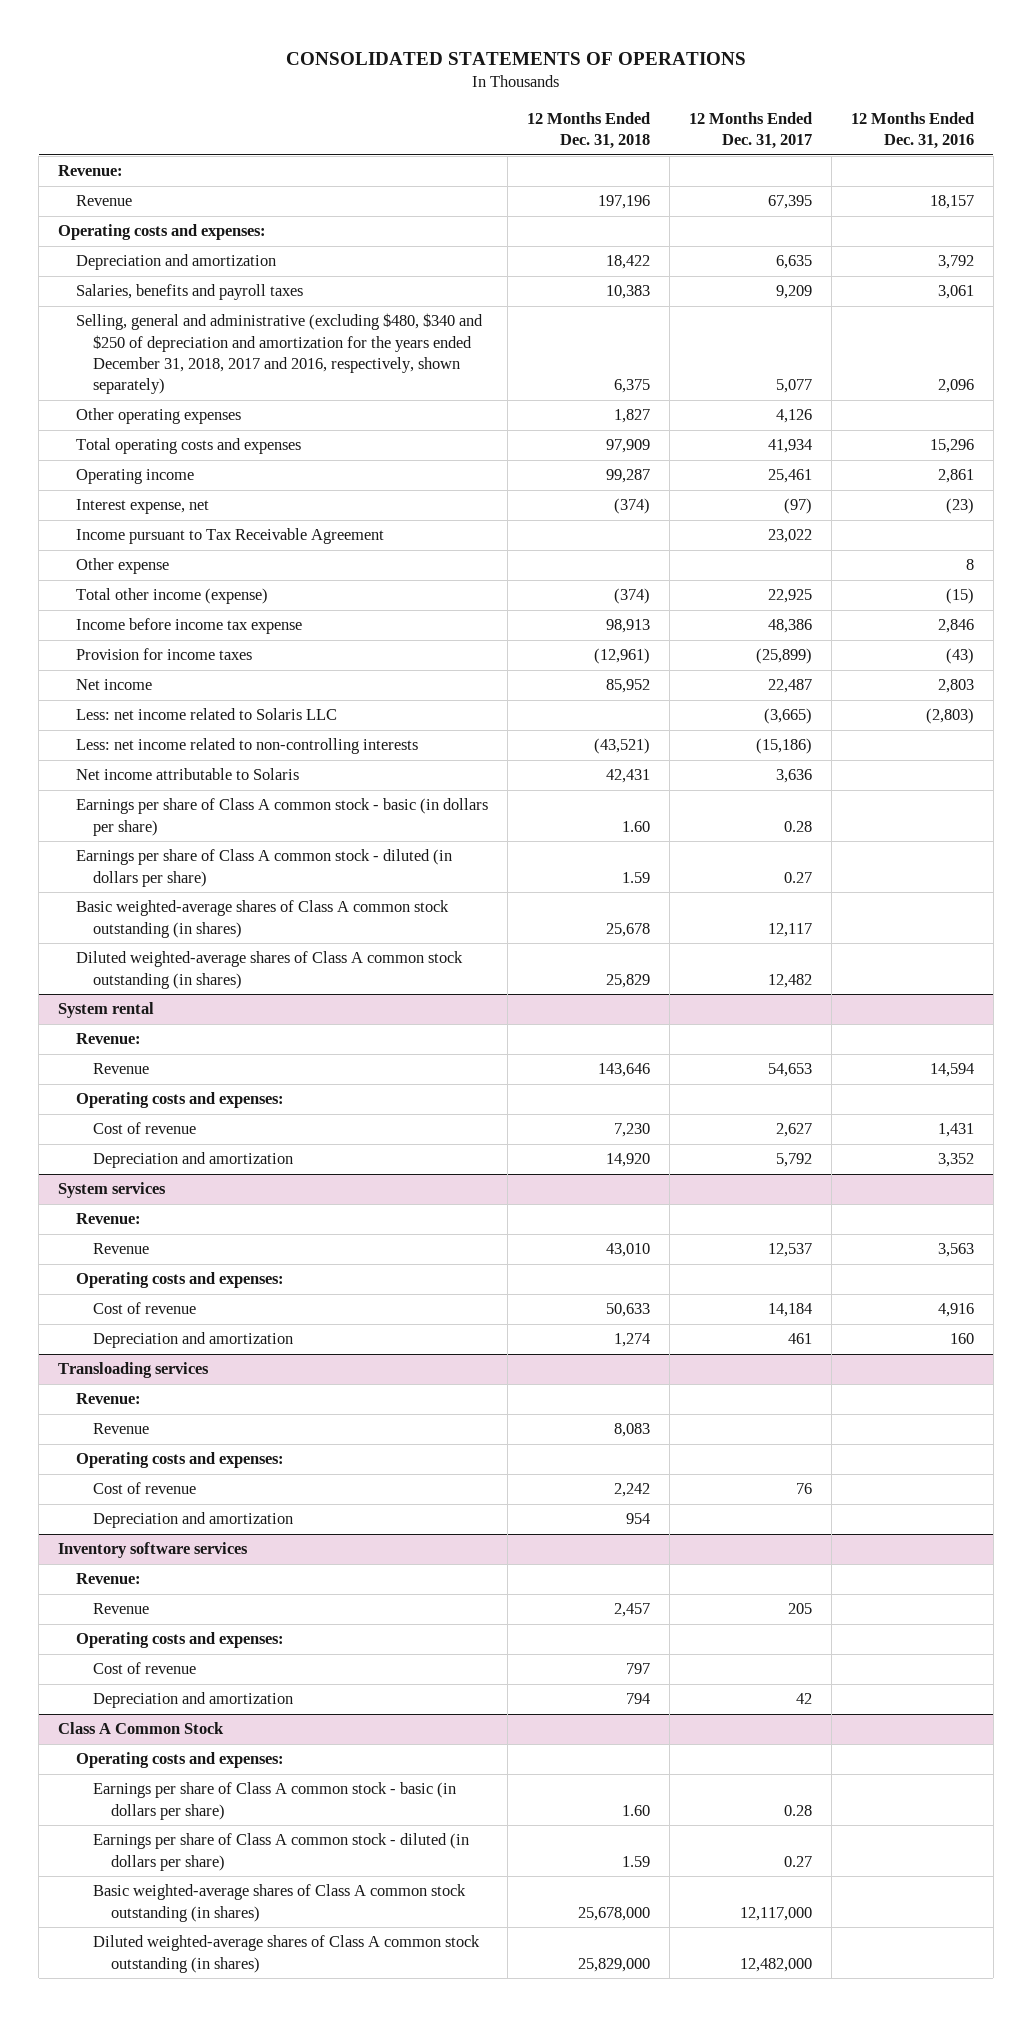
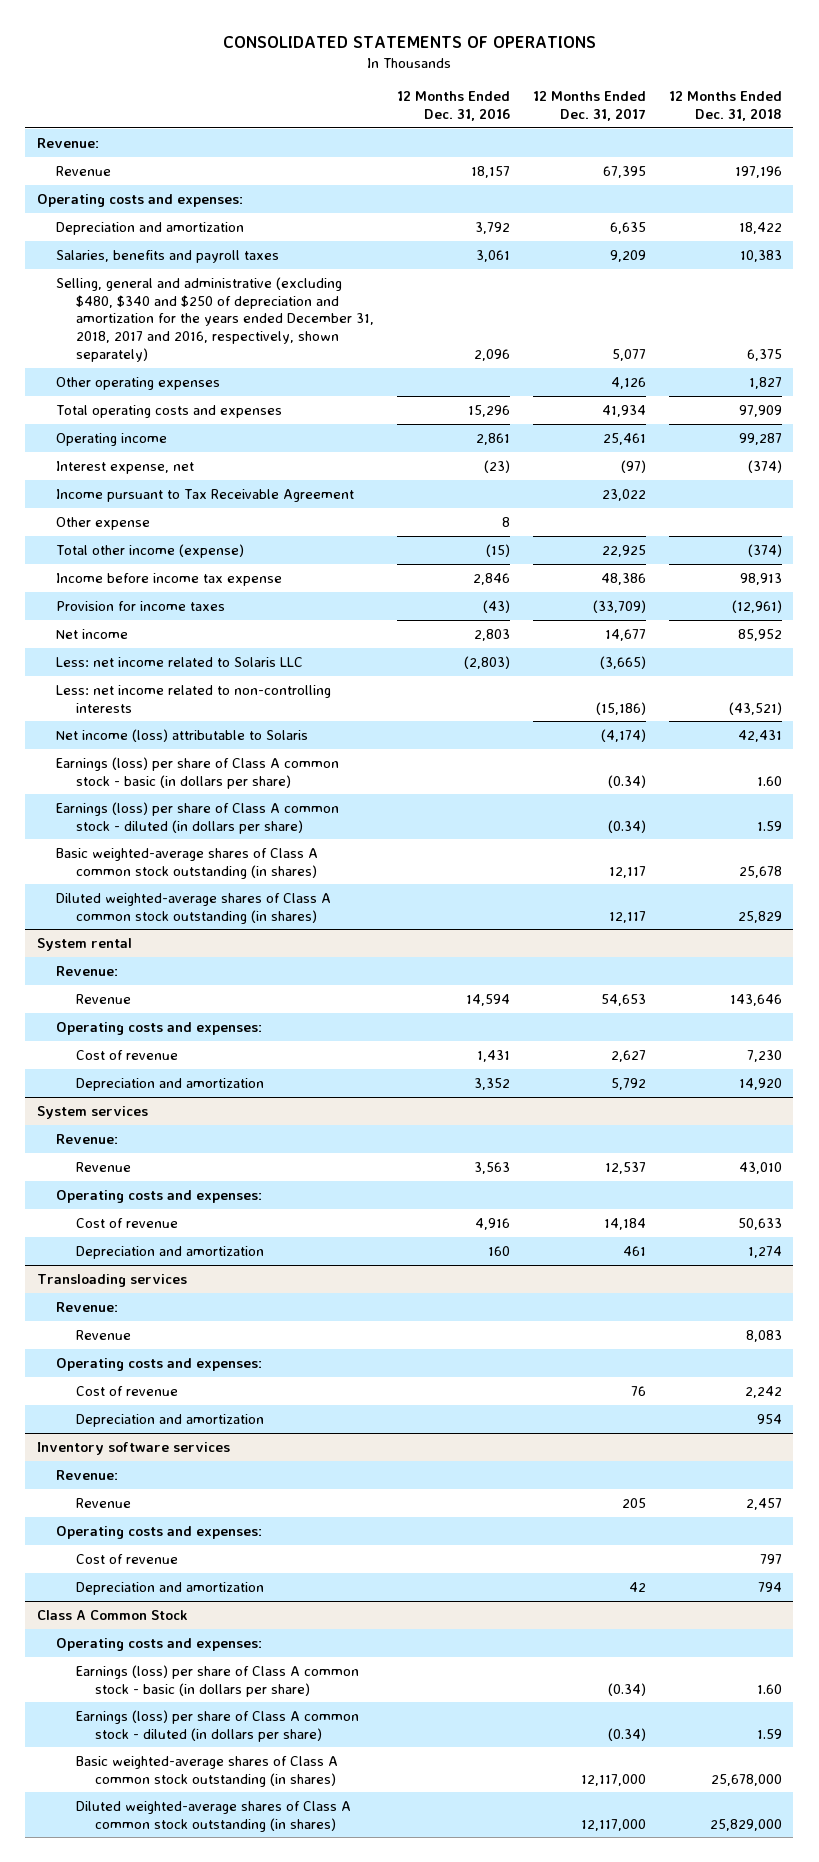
- | 12 Months Ended Dec. 31, 2018 | 12 Months Ended Dec. 31, 2017 | 12 Months Ended Dec. 31, 2016
+ | 12 Months Ended Dec. 31, 2016 | 12 Months Ended Dec. 31, 2017 | 12 Months Ended Dec. 31, 2018
- Provision for income taxes | (12,961) | (25,899) | (43)
- Net income | 85,952 | 22,487 | 2,803
+ Provision for income taxes | (43) | (33,709) | (12,961)
+ Net income | 2,803 | 14,677 | 85,952
- Net income attributable to Solaris | 42,431 | 3,636 |
- Earnings per share of Class A common stock - basic (in dollars per share) | 1.60 | 0.28 |
- Earnings per share of Class A common stock - diluted (in dollars per share) | 1.59 | 0.27 |
+ Net income (loss) attributable to Solaris | | (4,174) | 42,431
+ Earnings (loss) per share of Class A common stock - basic (in dollars per share) | | (0.34) | 1.60
+ Earnings (loss) per share of Class A common stock - diluted (in dollars per share) | | (0.34) | 1.59
- Diluted weighted-average shares of Class A common stock outstanding (in shares) | 25,829 | 12,482 |
+ Diluted weighted-average shares of Class A common stock outstanding (in shares) | | 12,117 | 25,829
@ Class A Common Stock
- Earnings per share of Class A common stock - basic (in dollars per share) | 1.60 | 0.28 |
- Earnings per share of Class A common stock - diluted (in dollars per share) | 1.59 | 0.27 |
+ Earnings (loss) per share of Class A common stock - basic (in dollars per share) | | (0.34) | 1.60
+ Earnings (loss) per share of Class A common stock - diluted (in dollars per share) | | (0.34) | 1.59
- Diluted weighted-average shares of Class A common stock outstanding (in shares) | 25,829,000 | 12,482,000 |
+ Diluted weighted-average shares of Class A common stock outstanding (in shares) | | 12,117,000 | 25,829,000

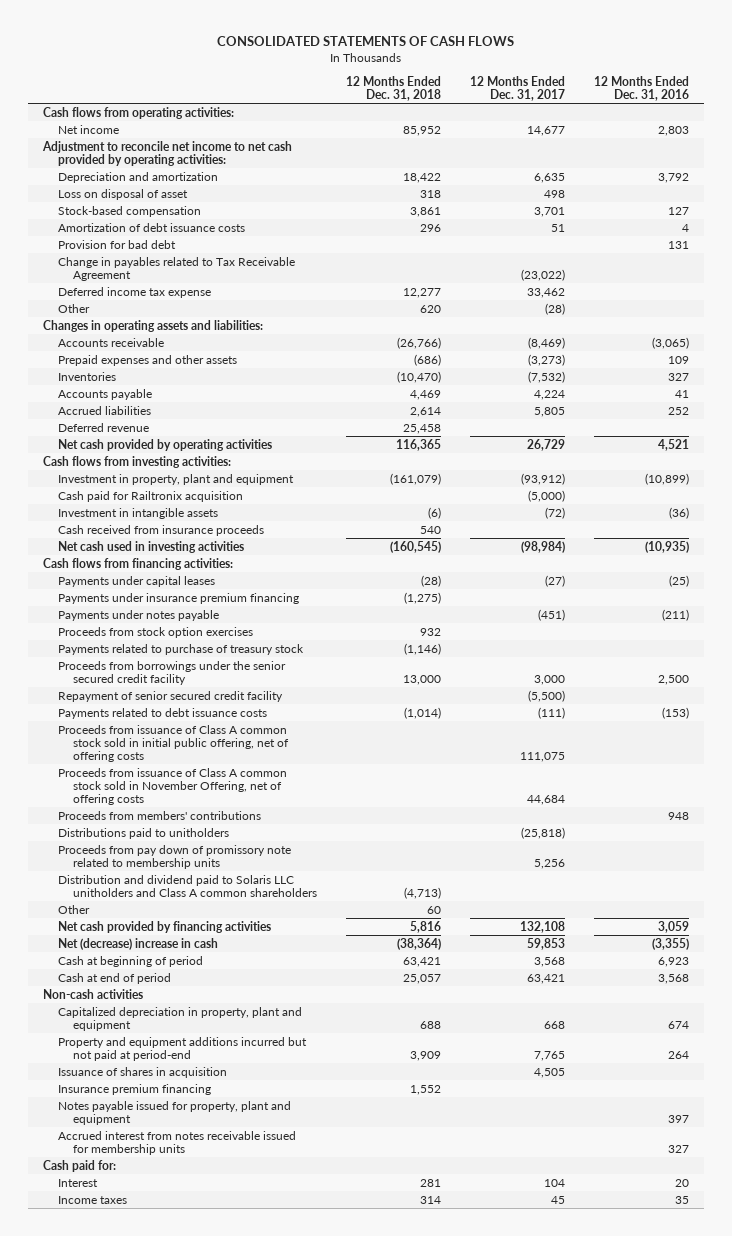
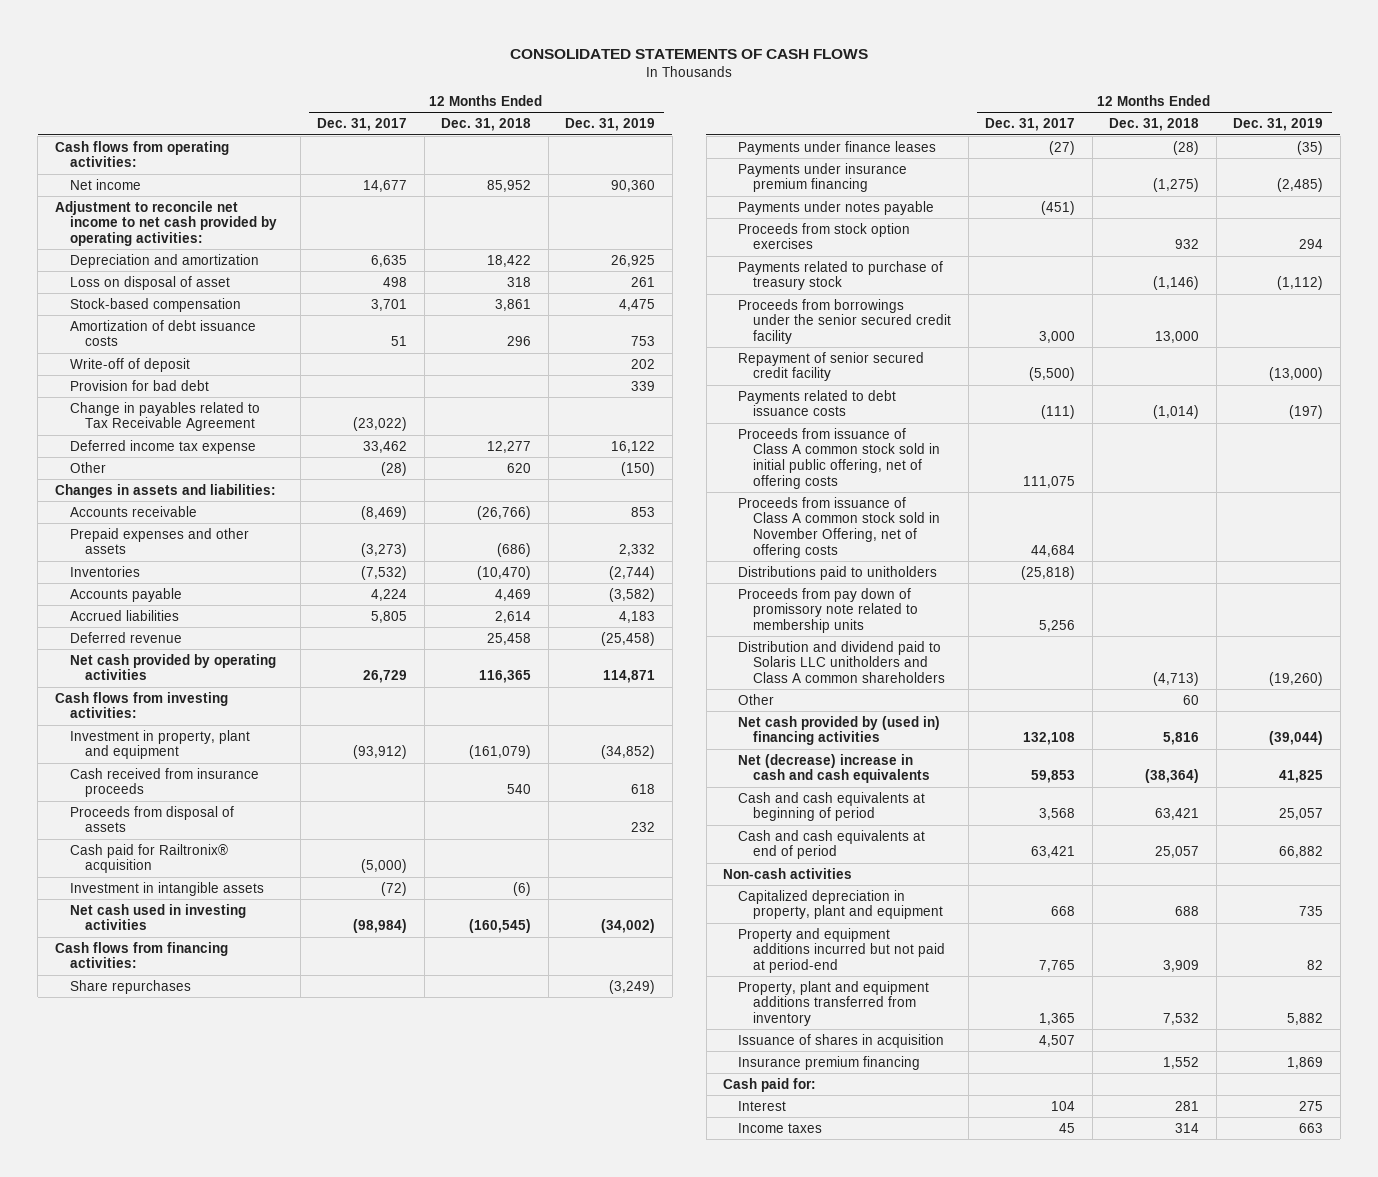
- | 12 Months Ended Dec. 31, 2018 | 12 Months Ended Dec. 31, 2017 | 12 Months Ended Dec. 31, 2016
+ | 12 Months Ended Dec. 31, 2017 | 12 Months Ended Dec. 31, 2018 | 12 Months Ended Dec. 31, 2019
+ Write-off of deposit | | | 202
- Changes in operating assets and liabilities:
+ Changes in assets and liabilities:
- Cash paid for Railtronix acquisition | | (5,000) |
+ Proceeds from disposal of assets | | | 232
+ Cash paid for Railtronix® acquisition | (5,000) | |
moved down: Investment in intangible assets | (72) | (6) |
- Payments under capital leases | (28) | (27) | (25)
+ Share repurchases | | | (3,249)
+ Payments under finance leases | (27) | (28) | (35)
- Proceeds from members' contributions | | | 948
- Net cash provided by financing activities | 5,816 | 132,108 | 3,059
- Net (decrease) increase in cash | (38,364) | 59,853 | (3,355)
- Cash at beginning of period | 63,421 | 3,568 | 6,923
- Cash at end of period | 25,057 | 63,421 | 3,568
+ Net cash provided by (used in) financing activities | 132,108 | 5,816 | (39,044)
+ Net (decrease) increase in cash and cash equivalents | 59,853 | (38,364) | 41,825
+ Cash and cash equivalents at beginning of period | 3,568 | 63,421 | 25,057
+ Cash and cash equivalents at end of period | 63,421 | 25,057 | 66,882
- Issuance of shares in acquisition | | 4,505 |
+ Property, plant and equipment additions transferred from inventory | 1,365 | 7,532 | 5,882
+ Issuance of shares in acquisition | 4,507 | |
- Notes payable issued for property, plant and equipment | | | 397
- Accrued interest from notes receivable issued for membership units | | | 327

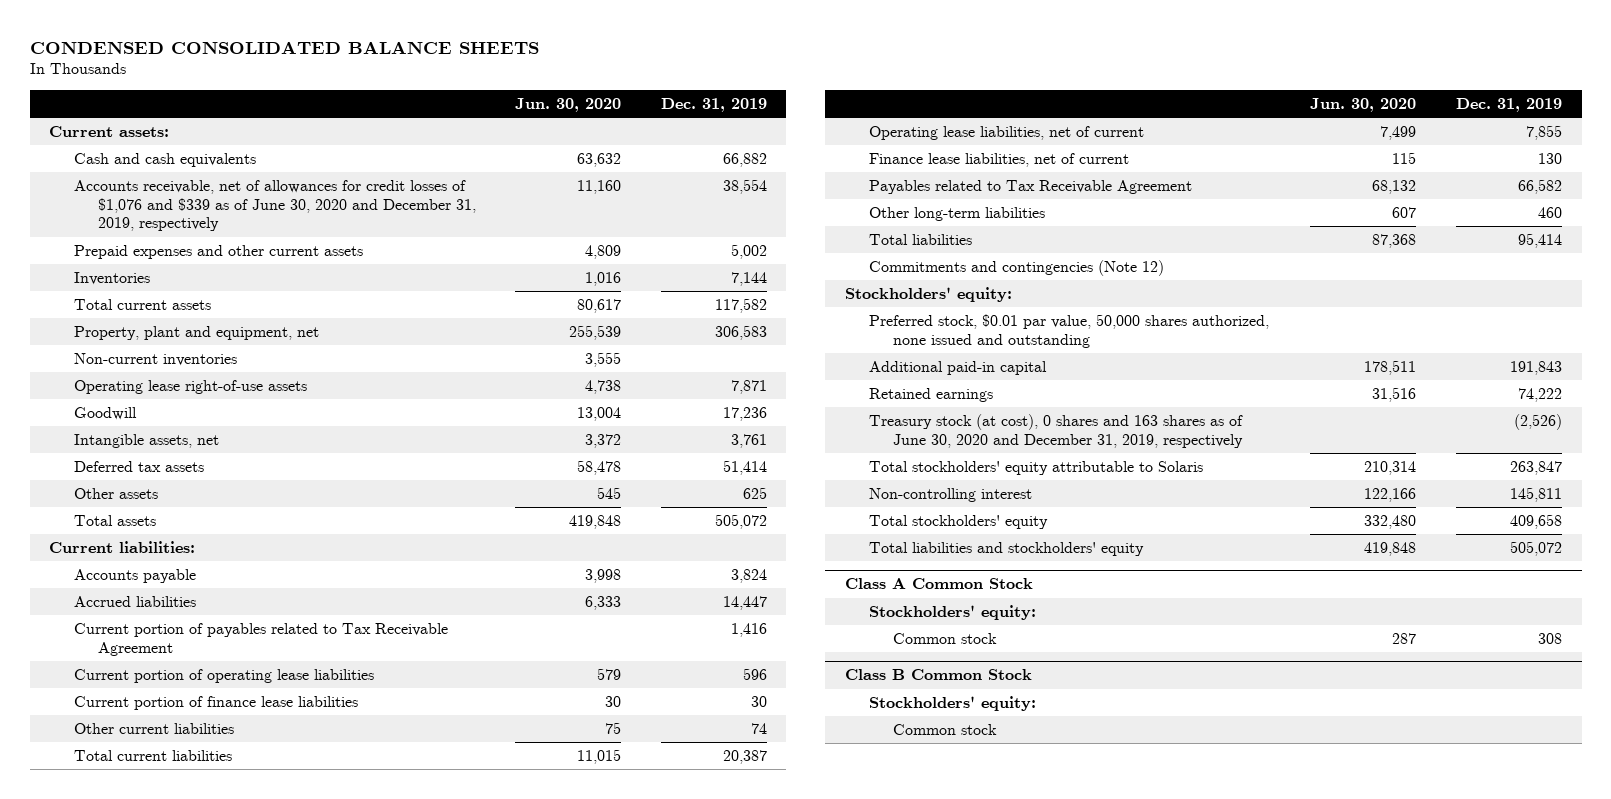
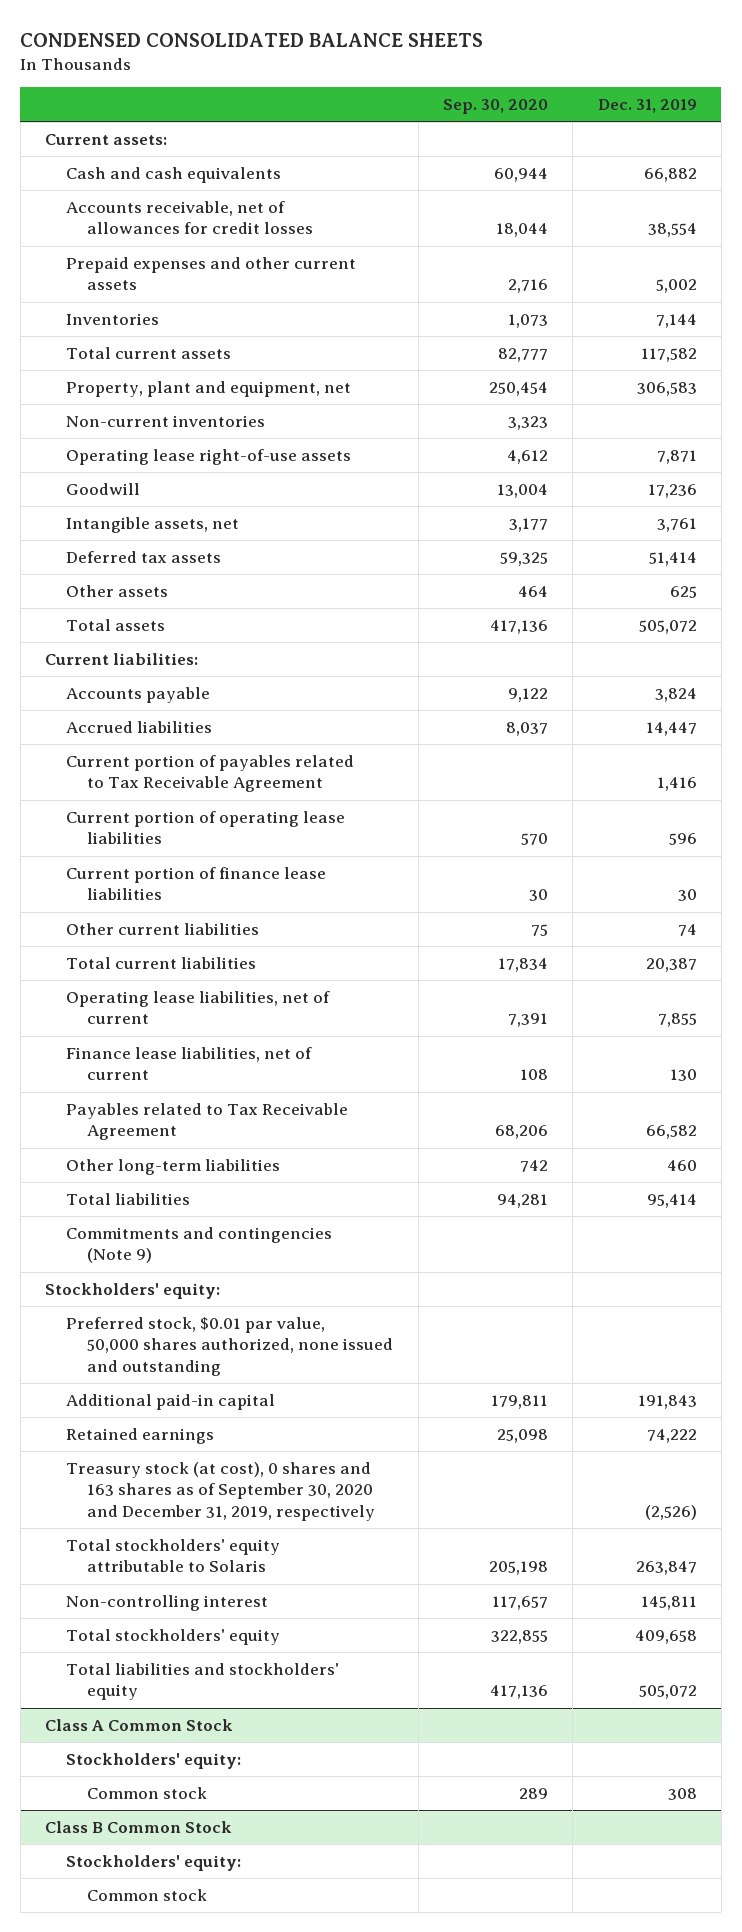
- | Jun. 30, 2020 | Dec. 31, 2019
+ | Sep. 30, 2020 | Dec. 31, 2019
- Accounts receivable, net of allowances for credit losses of $1,076 and $339 as of June 30, 2020 and December 31, 2019, respectively | 11,160 | 38,554
+ Accounts receivable, net of allowances for credit losses | 18,044 | 38,554
- Commitments and contingencies (Note 12)
+ Commitments and contingencies (Note 9)
- Treasury stock (at cost), 0 shares and 163 shares as of June 30, 2020 and December 31, 2019, respectively | | (2,526)
+ Treasury stock (at cost), 0 shares and 163 shares as of September 30, 2020 and December 31, 2019, respectively | | (2,526)

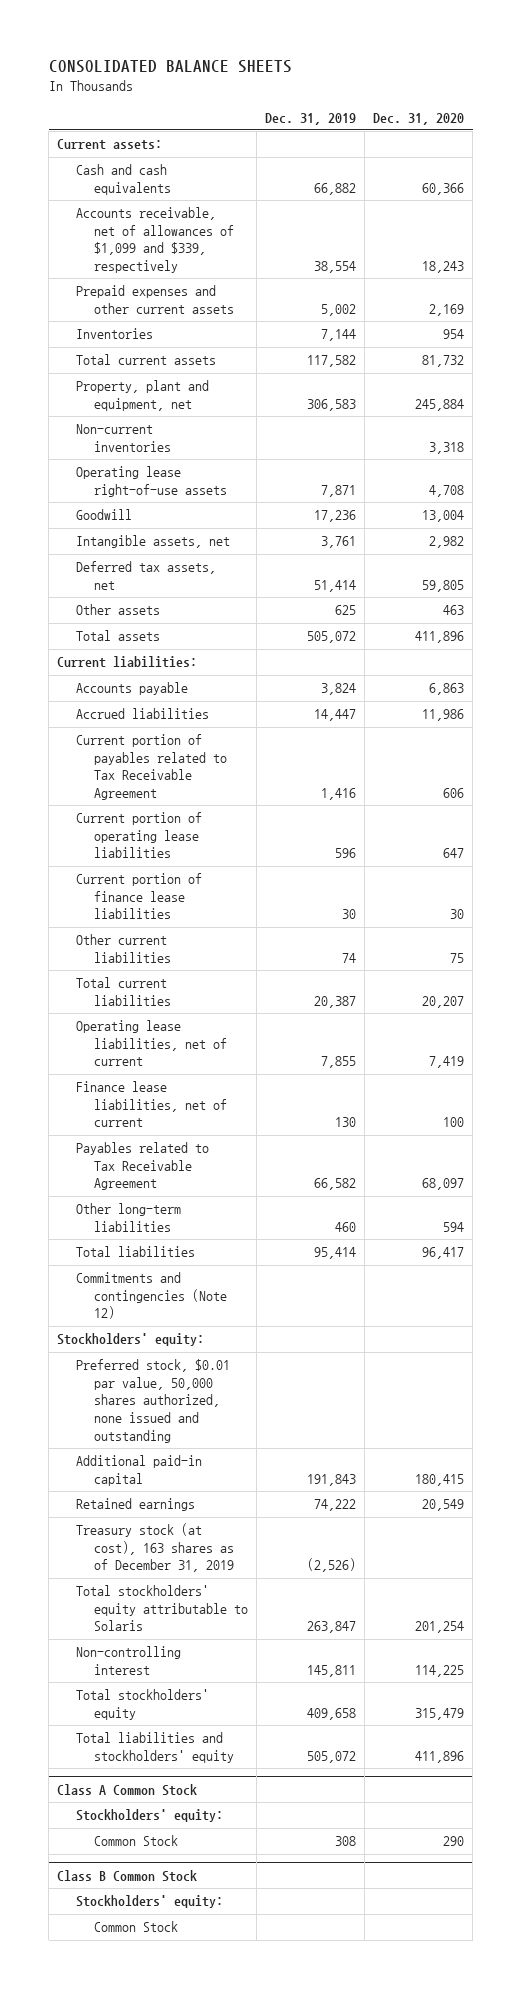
- CONDENSED CONSOLIDATED BALANCE SHEETS
+ CONSOLIDATED BALANCE SHEETS
- | Sep. 30, 2020 | Dec. 31, 2019
+ | Dec. 31, 2019 | Dec. 31, 2020
- Accounts receivable, net of allowances for credit losses | 18,044 | 38,554
+ Accounts receivable, net of allowances of $1,099 and $339, respectively | 38,554 | 18,243
- Deferred tax assets | 59,325 | 51,414
+ Deferred tax assets, net | 51,414 | 59,805
- Commitments and contingencies (Note 9)
+ Commitments and contingencies (Note 12)
- Treasury stock (at cost), 0 shares and 163 shares as of September 30, 2020 and December 31, 2019, respectively | | (2,526)
+ Treasury stock (at cost), 163 shares as of December 31, 2019 | (2,526) |
@ Class A Common Stock
- Common stock | 289 | 308
+ Common Stock | 308 | 290
@ Class B Common Stock
- Common stock
+ Common Stock

